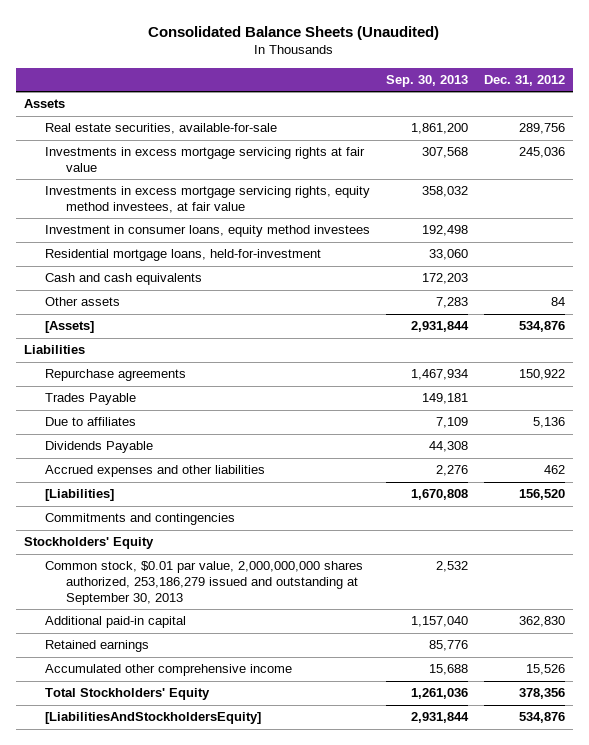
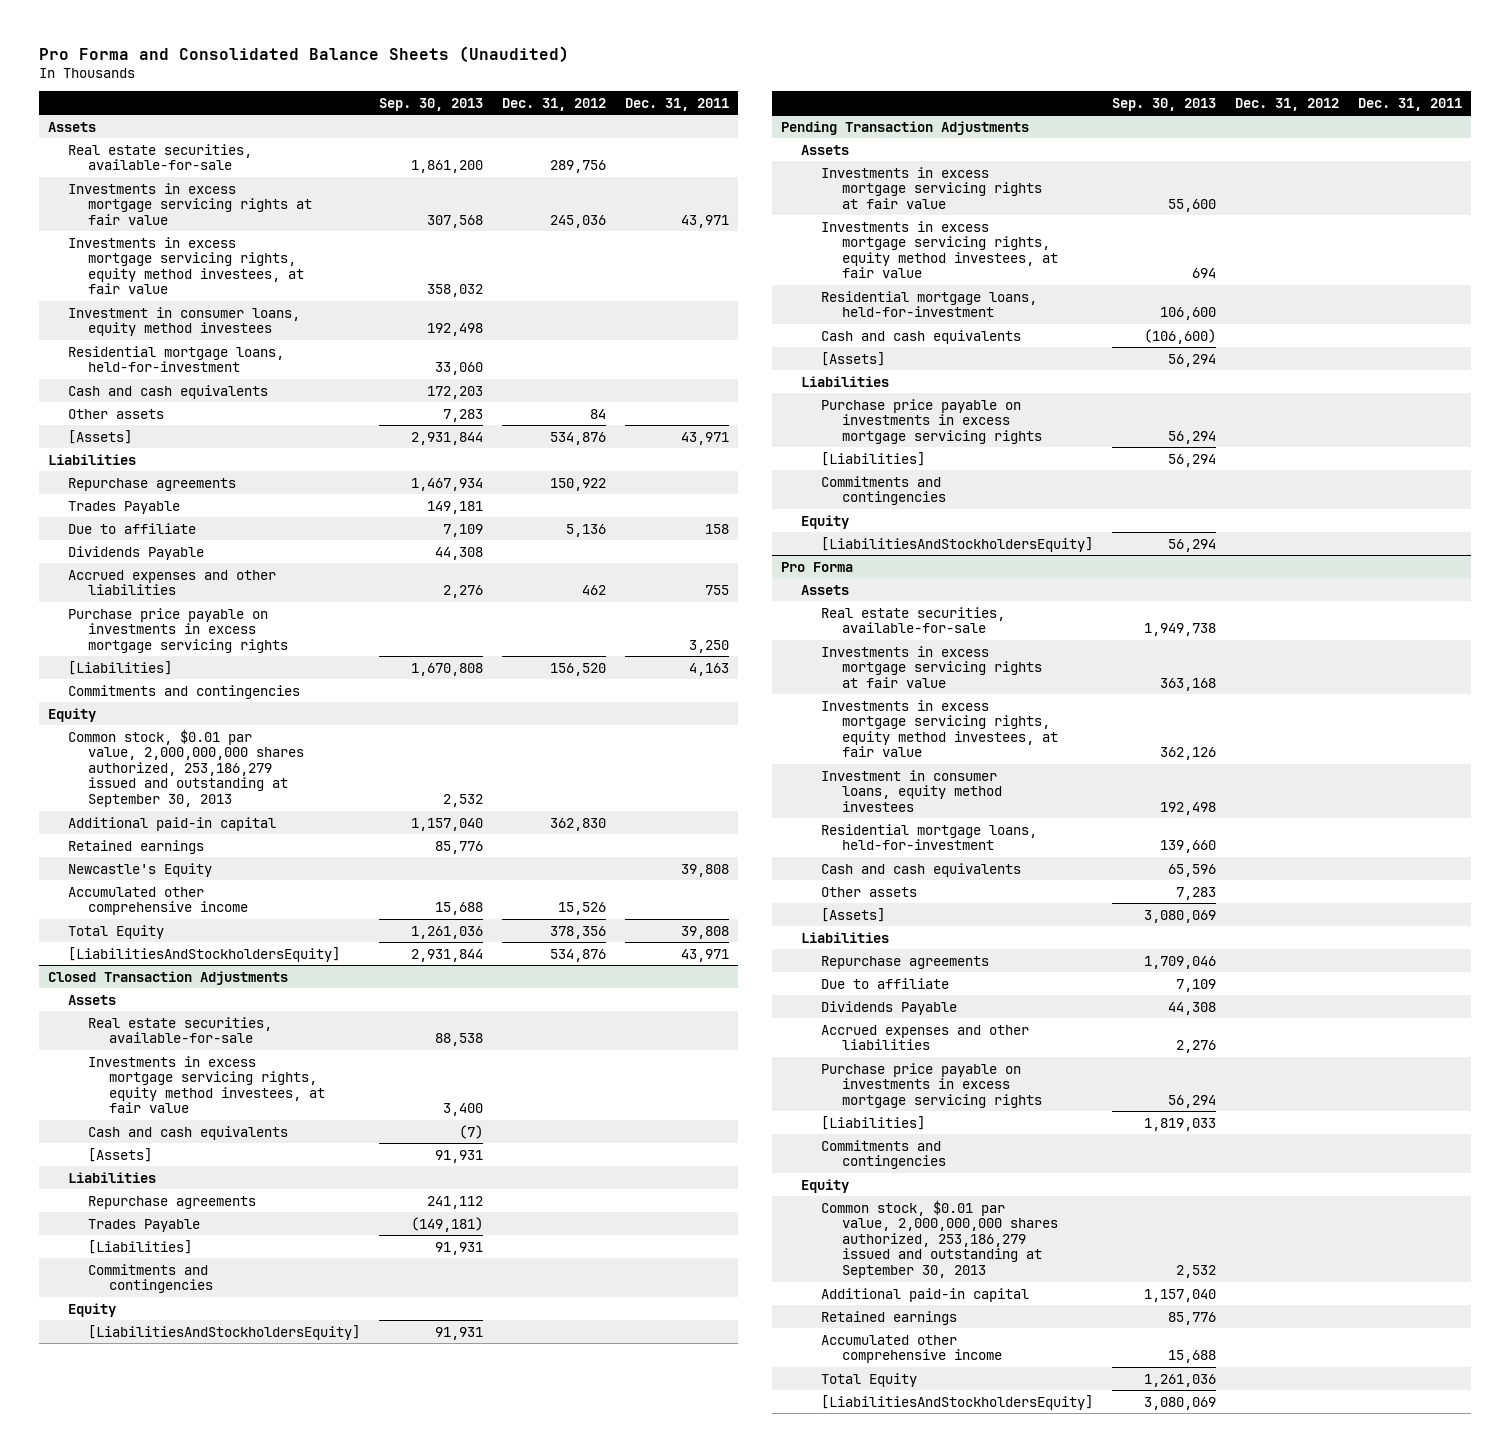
- Consolidated Balance Sheets (Unaudited)
+ Pro Forma and Consolidated Balance Sheets (Unaudited)
- | Sep. 30, 2013 | Dec. 31, 2012
+ | Sep. 30, 2013 | Dec. 31, 2012 | Dec. 31, 2011
- Due to affiliates | 7,109 | 5,136
+ Due to affiliate | 7,109 | 5,136 | 158
+ Purchase price payable on investments in excess mortgage servicing rights | | | 3,250
- Stockholders' Equity
+ Equity
+ Newcastle's Equity | | | 39,808
- Total Stockholders' Equity | 1,261,036 | 378,356
+ Total Equity | 1,261,036 | 378,356 | 39,808
+ Closed Transaction Adjustments
+ Assets
+ Real estate securities, available-for-sale | 88,538 | |
+ Investments in excess mortgage servicing rights, equity method investees, at fair value | 3,400 | |
+ Cash and cash equivalents | (7) | |
+ [Assets] | 91,931 | |
+ Liabilities
+ Repurchase agreements | 241,112 | |
+ Trades Payable | (149,181) | |
+ [Liabilities] | 91,931 | |
+ Commitments and contingencies
+ Equity
+ [LiabilitiesAndStockholdersEquity] | 91,931 | |
+ Pending Transaction Adjustments
+ Assets
+ Investments in excess mortgage servicing rights at fair value | 55,600 | |
+ Investments in excess mortgage servicing rights, equity method investees, at fair value | 694 | |
+ Residential mortgage loans, held-for-investment | 106,600 | |
+ Cash and cash equivalents | (106,600) | |
+ [Assets] | 56,294 | |
+ Liabilities
+ Purchase price payable on investments in excess mortgage servicing rights | 56,294 | |
+ [Liabilities] | 56,294 | |
+ Commitments and contingencies
+ Equity
+ [LiabilitiesAndStockholdersEquity] | 56,294 | |
+ Pro Forma
+ Assets
+ Real estate securities, available-for-sale | 1,949,738 | |
+ Investments in excess mortgage servicing rights at fair value | 363,168 | |
+ Investments in excess mortgage servicing rights, equity method investees, at fair value | 362,126 | |
+ Investment in consumer loans, equity method investees | 192,498 | |
+ Residential mortgage loans, held-for-investment | 139,660 | |
+ Cash and cash equivalents | 65,596 | |
+ Other assets | 7,283 | |
+ [Assets] | 3,080,069 | |
+ Liabilities
+ Repurchase agreements | 1,709,046 | |
+ Due to affiliate | 7,109 | |
+ Dividends Payable | 44,308 | |
+ Accrued expenses and other liabilities | 2,276 | |
+ Purchase price payable on investments in excess mortgage servicing rights | 56,294 | |
+ [Liabilities] | 1,819,033 | |
+ Commitments and contingencies
+ Equity
+ Common stock, $0.01 par value, 2,000,000,000 shares authorized, 253,186,279 issued and outstanding at September 30, 2013 | 2,532 | |
+ Additional paid-in capital | 1,157,040 | |
+ Retained earnings | 85,776 | |
+ Accumulated other comprehensive income | 15,688 | |
+ Total Equity | 1,261,036 | |
+ [LiabilitiesAndStockholdersEquity] | 3,080,069 | |

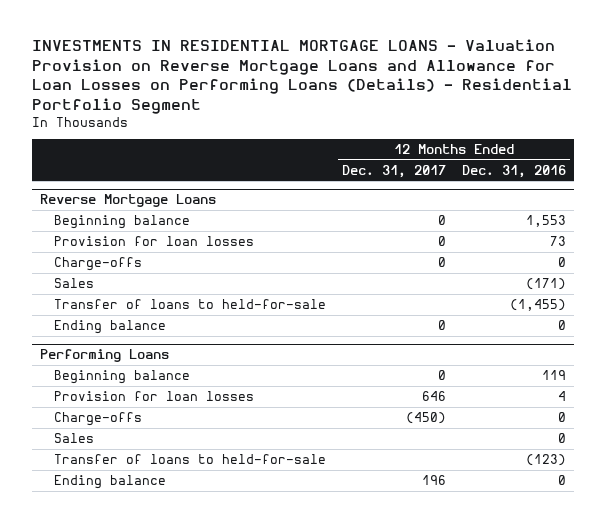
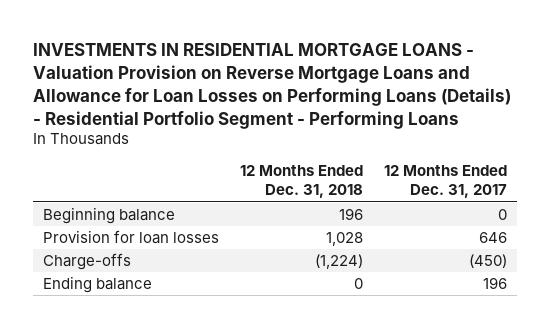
- INVESTMENTS IN RESIDENTIAL MORTGAGE LOANS - Valuation Provision on Reverse Mortgage Loans and Allowance for Loan Losses on Performing Loans (Details) - Residential Portfolio Segment
+ INVESTMENTS IN RESIDENTIAL MORTGAGE LOANS - Valuation Provision on Reverse Mortgage Loans and Allowance for Loan Losses on Performing Loans (Details) - Residential Portfolio Segment - Performing Loans
- | 12 Months Ended Dec. 31, 2017 | 12 Months Ended Dec. 31, 2016
+ | 12 Months Ended Dec. 31, 2018 | 12 Months Ended Dec. 31, 2017
- Reverse Mortgage Loans
- Provision for loan losses | 0 | 73
- Charge-offs | 0 | 0
- Sales | | (171)
- Transfer of loans to held-for-sale | | (1,455)
- Ending balance | 0 | 0
- Performing Loans
- Beginning balance | 0 | 119
- Sales | | 0
- Transfer of loans to held-for-sale | | (123)

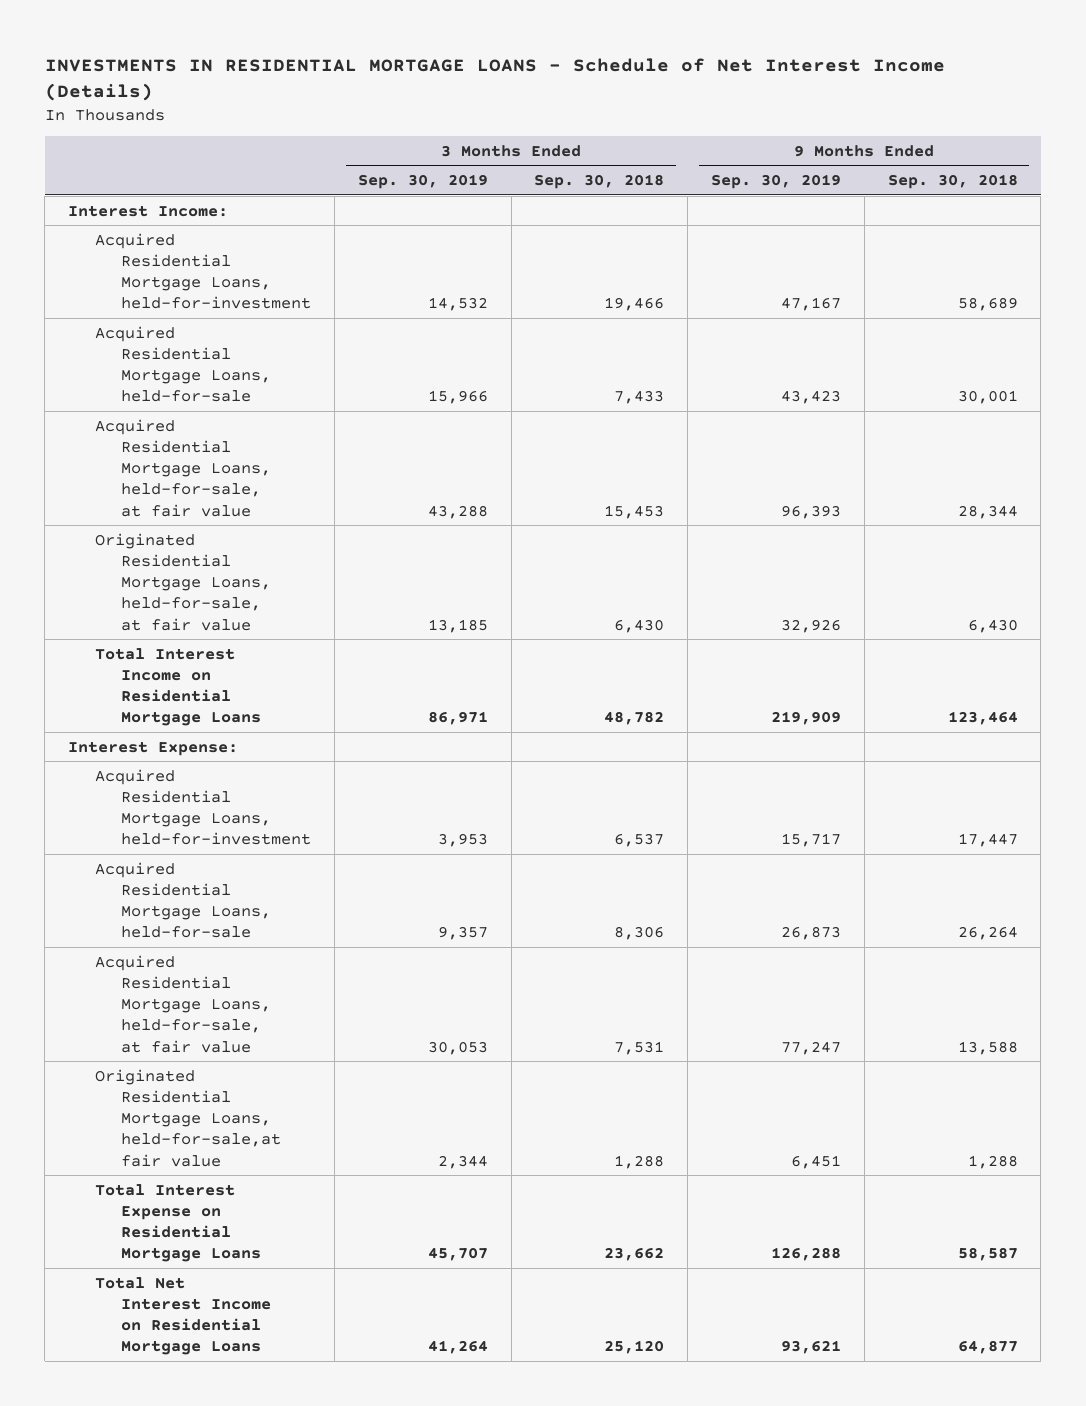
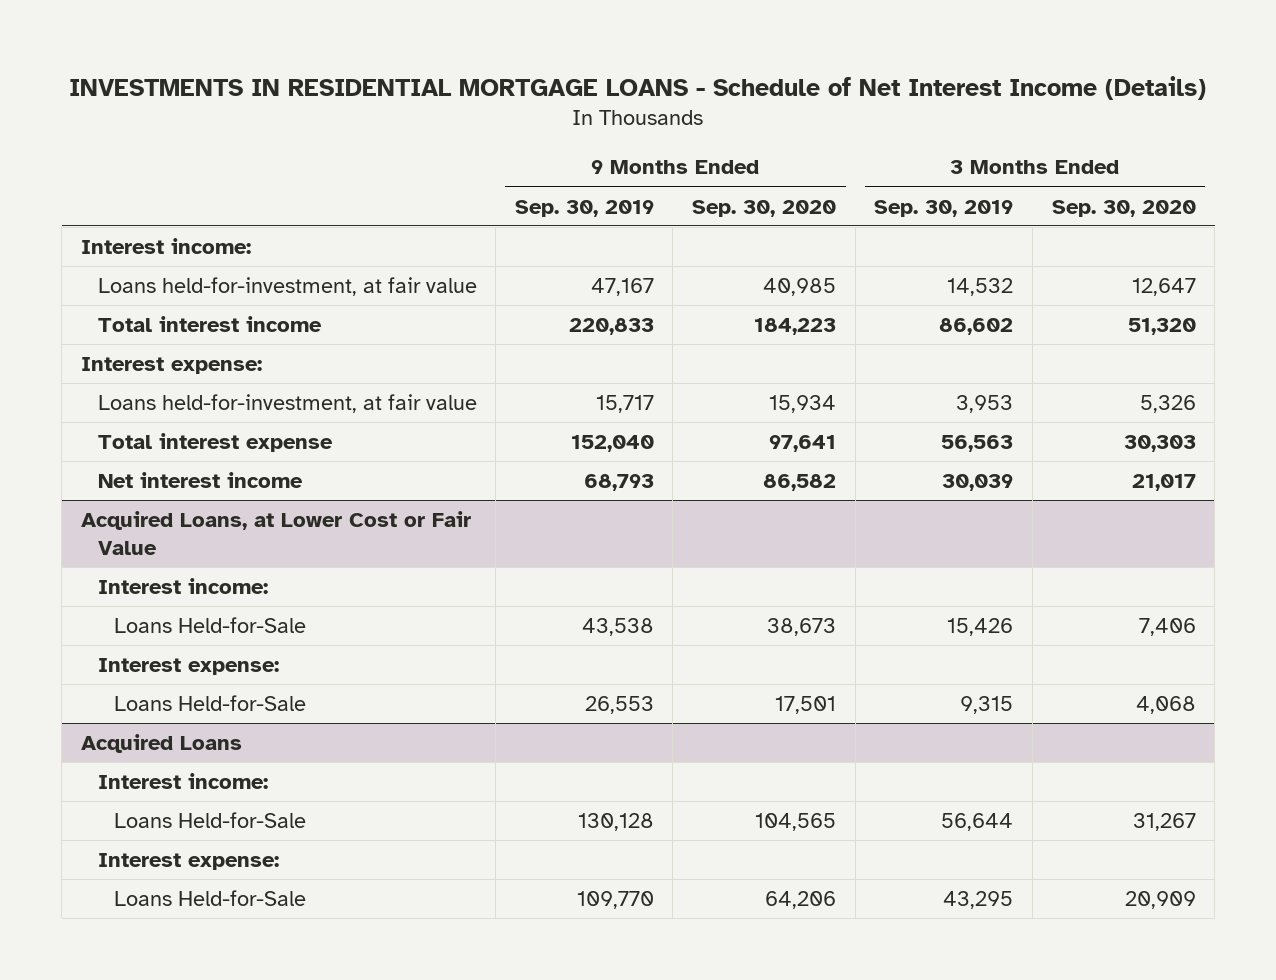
- | 3 Months Ended Sep. 30, 2019 | 3 Months Ended Sep. 30, 2018 | 9 Months Ended Sep. 30, 2019 | 9 Months Ended Sep. 30, 2018
+ | 9 Months Ended Sep. 30, 2019 | 9 Months Ended Sep. 30, 2020 | 3 Months Ended Sep. 30, 2019 | 3 Months Ended Sep. 30, 2020
- Interest Income:
- Acquired Residential Mortgage Loans, held-for-investment | 14,532 | 19,466 | 47,167 | 58,689
- Acquired Residential Mortgage Loans, held-for-sale | 15,966 | 7,433 | 43,423 | 30,001
- Acquired Residential Mortgage Loans, held-for-sale, at fair value | 43,288 | 15,453 | 96,393 | 28,344
- Originated Residential Mortgage Loans, held-for-sale, at fair value | 13,185 | 6,430 | 32,926 | 6,430
- Total Interest Income on Residential Mortgage Loans | 86,971 | 48,782 | 219,909 | 123,464
- Interest Expense:
- Acquired Residential Mortgage Loans, held-for-investment | 3,953 | 6,537 | 15,717 | 17,447
- Acquired Residential Mortgage Loans, held-for-sale | 9,357 | 8,306 | 26,873 | 26,264
- Acquired Residential Mortgage Loans, held-for-sale, at fair value | 30,053 | 7,531 | 77,247 | 13,588
- Originated Residential Mortgage Loans, held-for-sale,at fair value | 2,344 | 1,288 | 6,451 | 1,288
- Total Interest Expense on Residential Mortgage Loans | 45,707 | 23,662 | 126,288 | 58,587
- Total Net Interest Income on Residential Mortgage Loans | 41,264 | 25,120 | 93,621 | 64,877
+ Interest income:
+ Loans held-for-investment, at fair value | 47,167 | 40,985 | 14,532 | 12,647
+ Total interest income | 220,833 | 184,223 | 86,602 | 51,320
+ Interest expense:
+ Loans held-for-investment, at fair value | 15,717 | 15,934 | 3,953 | 5,326
+ Total interest expense | 152,040 | 97,641 | 56,563 | 30,303
+ Net interest income | 68,793 | 86,582 | 30,039 | 21,017
+ Acquired Loans, at Lower Cost or Fair Value
+ Interest income:
+ Loans Held-for-Sale | 43,538 | 38,673 | 15,426 | 7,406
+ Interest expense:
+ Loans Held-for-Sale | 26,553 | 17,501 | 9,315 | 4,068
+ Acquired Loans
+ Interest income:
+ Loans Held-for-Sale | 130,128 | 104,565 | 56,644 | 31,267
+ Interest expense:
+ Loans Held-for-Sale | 109,770 | 64,206 | 43,295 | 20,909

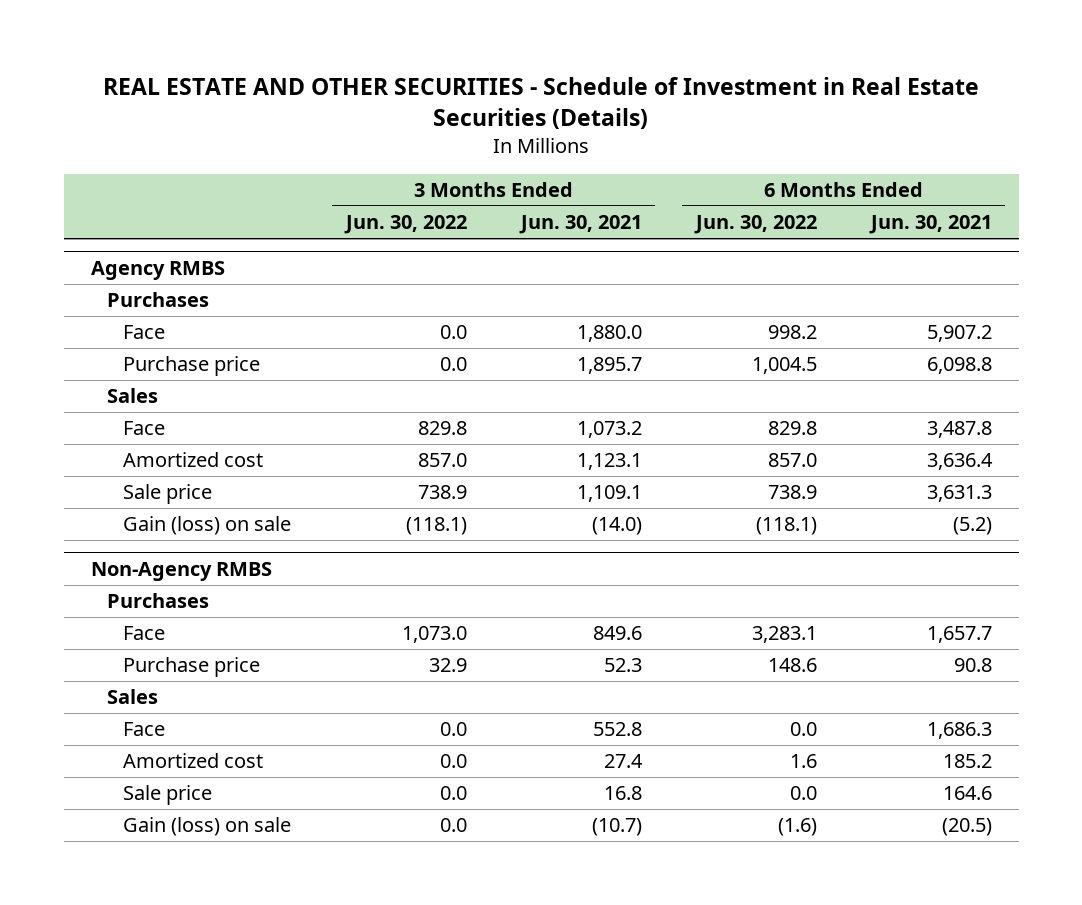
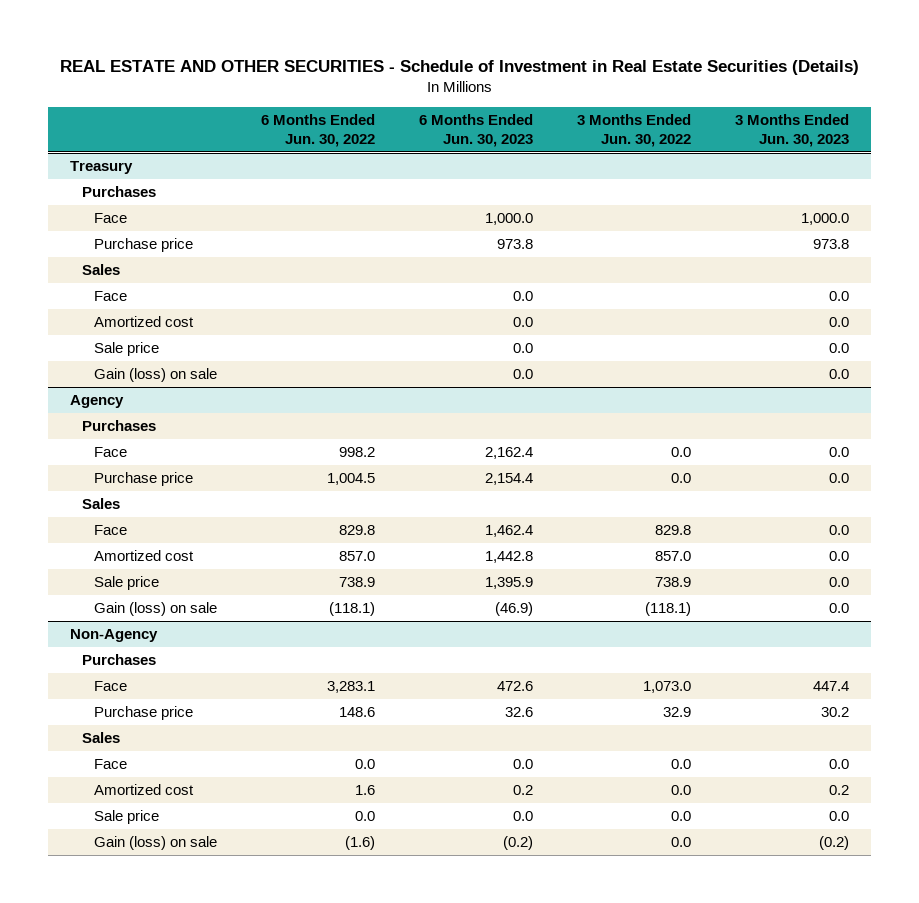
- | 3 Months Ended Jun. 30, 2022 | 3 Months Ended Jun. 30, 2021 | 6 Months Ended Jun. 30, 2022 | 6 Months Ended Jun. 30, 2021
+ | 6 Months Ended Jun. 30, 2022 | 6 Months Ended Jun. 30, 2023 | 3 Months Ended Jun. 30, 2022 | 3 Months Ended Jun. 30, 2023
- Agency RMBS
+ Treasury
+ Face | | 1,000.0 | | 1,000.0
+ Purchase price | | 973.8 | | 973.8
+ Sales
+ Face | | 0.0 | | 0.0
+ Amortized cost | | 0.0 | | 0.0
+ Sale price | | 0.0 | | 0.0
+ Gain (loss) on sale | | 0.0 | | 0.0
+ Agency
+ Purchases
- Non-Agency RMBS
+ Non-Agency

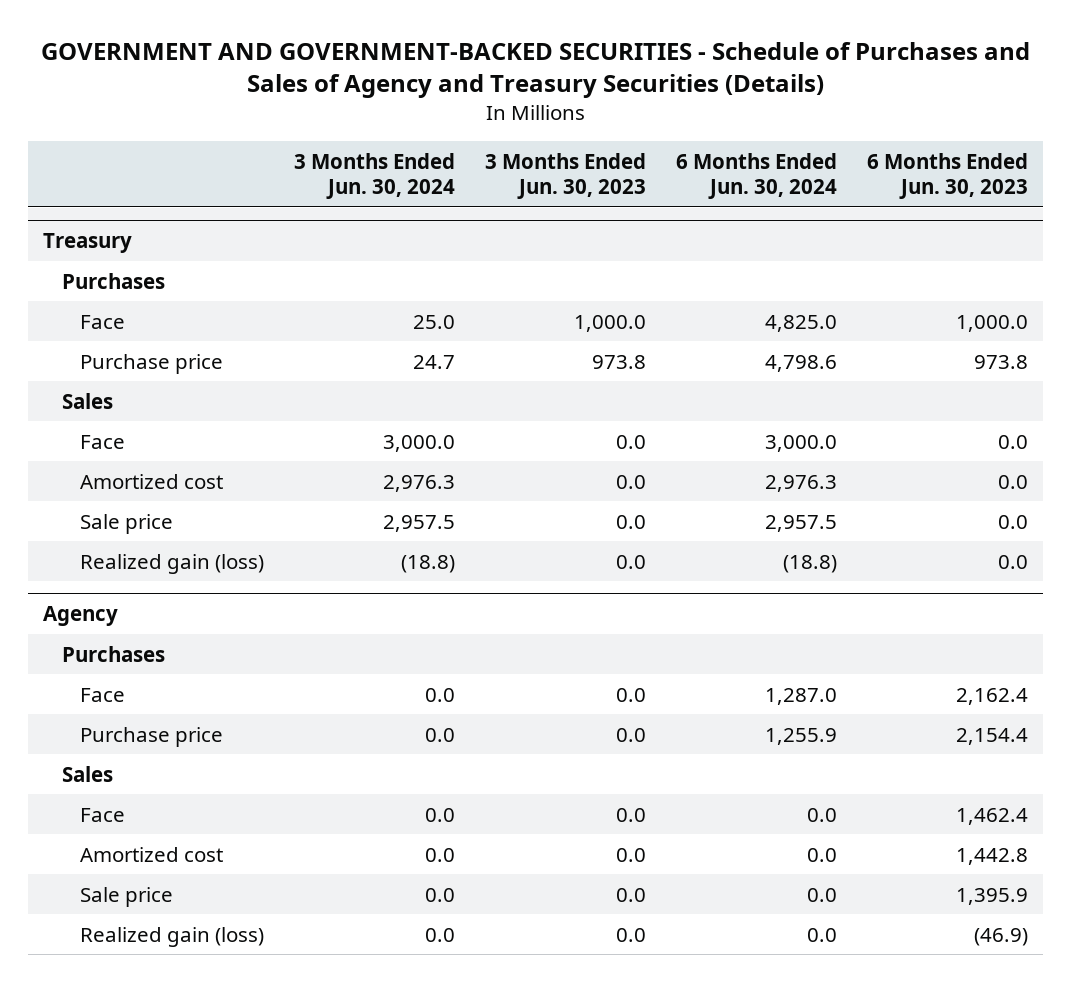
- REAL ESTATE AND OTHER SECURITIES - Schedule of Investment in Real Estate Securities (Details)
+ GOVERNMENT AND GOVERNMENT-BACKED SECURITIES - Schedule of Purchases and Sales of Agency and Treasury Securities (Details)
- | 6 Months Ended Jun. 30, 2022 | 6 Months Ended Jun. 30, 2023 | 3 Months Ended Jun. 30, 2022 | 3 Months Ended Jun. 30, 2023
+ | 3 Months Ended Jun. 30, 2024 | 3 Months Ended Jun. 30, 2023 | 6 Months Ended Jun. 30, 2024 | 6 Months Ended Jun. 30, 2023
@ Treasury
- Gain (loss) on sale | | 0.0 | | 0.0
+ Realized gain (loss) | (18.8) | 0.0 | (18.8) | 0.0
@ Agency
- Gain (loss) on sale | (118.1) | (46.9) | (118.1) | 0.0
- Non-Agency
- Purchases
- Face | 3,283.1 | 472.6 | 1,073.0 | 447.4
- Purchase price | 148.6 | 32.6 | 32.9 | 30.2
- Sales
- Face | 0.0 | 0.0 | 0.0 | 0.0
- Amortized cost | 1.6 | 0.2 | 0.0 | 0.2
- Sale price | 0.0 | 0.0 | 0.0 | 0.0
- Gain (loss) on sale | (1.6) | (0.2) | 0.0 | (0.2)
@ Agency
+ Realized gain (loss) | 0.0 | 0.0 | 0.0 | (46.9)

